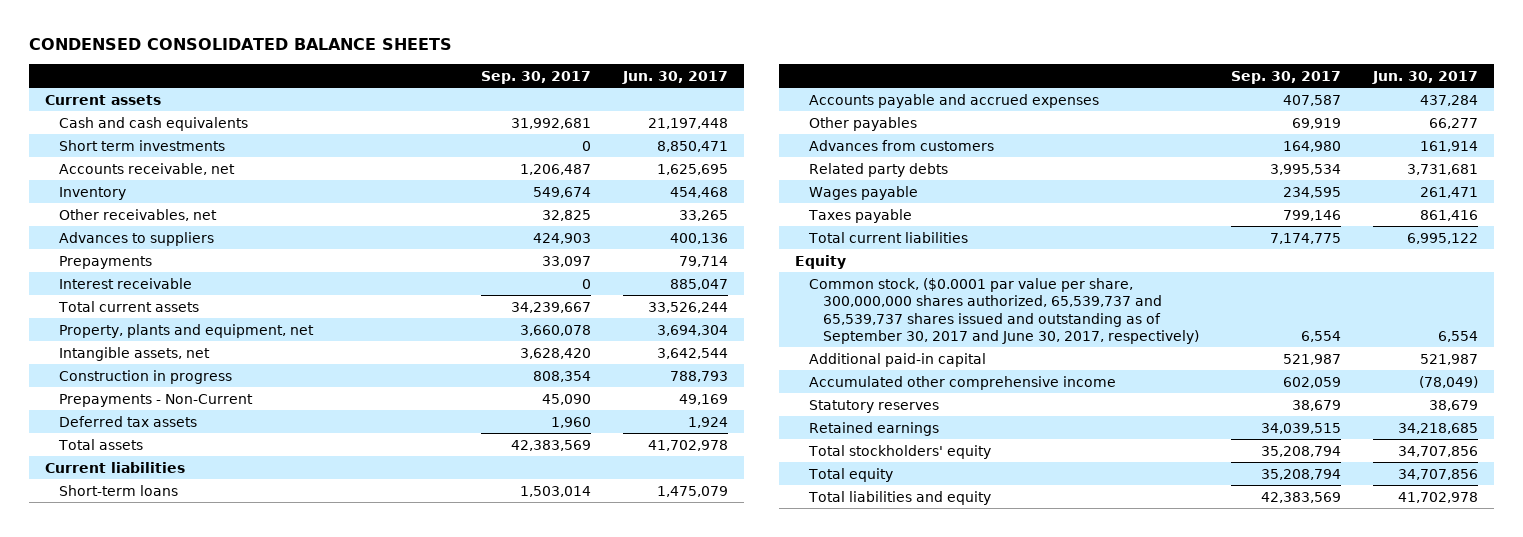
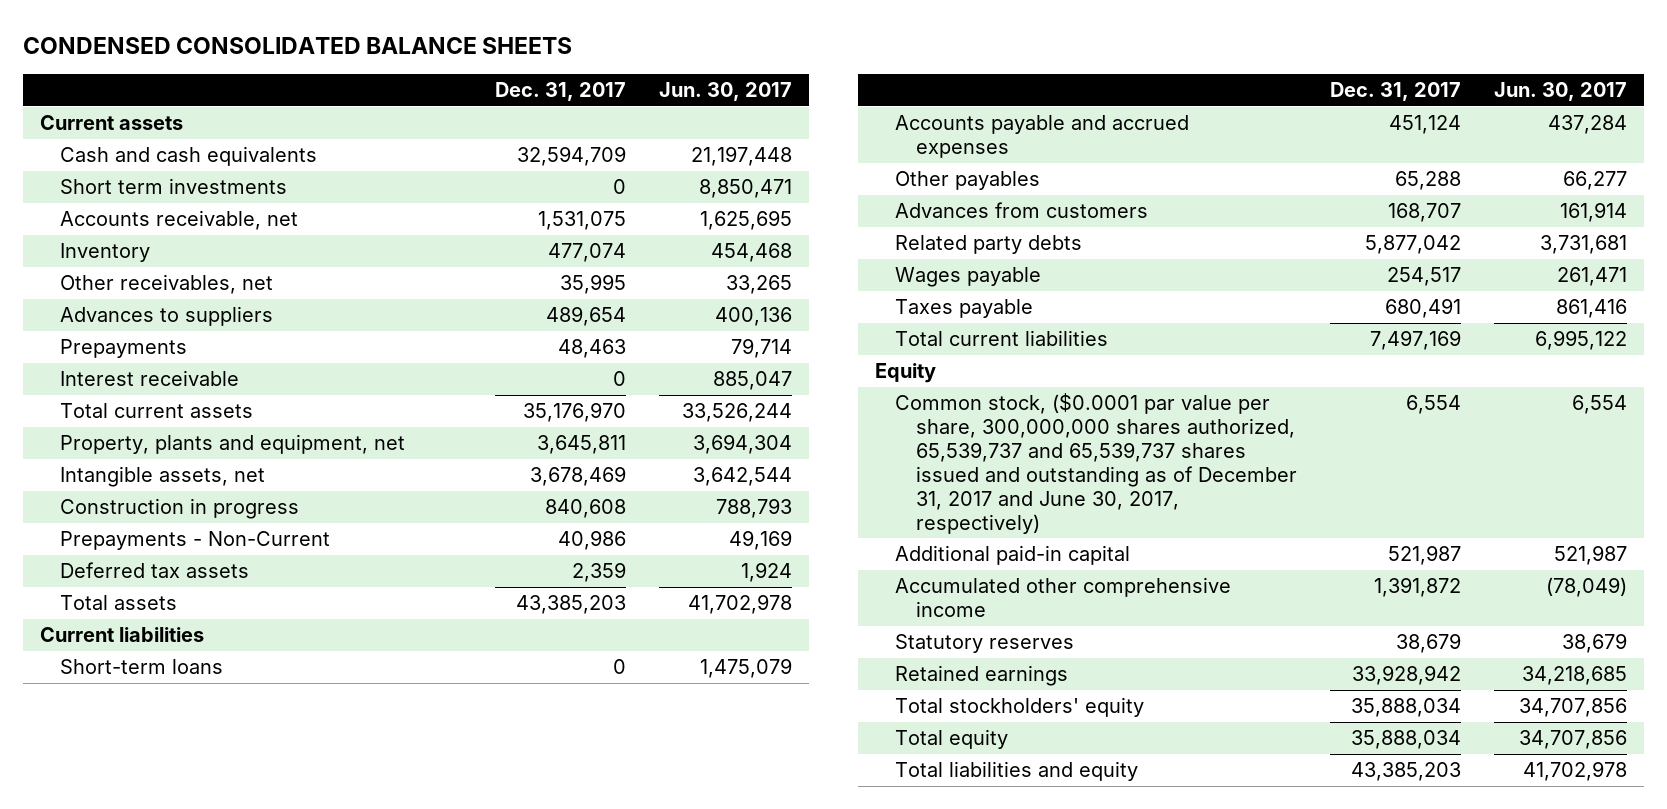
- | Sep. 30, 2017 | Jun. 30, 2017
+ | Dec. 31, 2017 | Jun. 30, 2017
- Common stock, ($0.0001 par value per share, 300,000,000 shares authorized, 65,539,737 and 65,539,737 shares issued and outstanding as of September 30, 2017 and June 30, 2017, respectively) | 6,554 | 6,554
+ Common stock, ($0.0001 par value per share, 300,000,000 shares authorized, 65,539,737 and 65,539,737 shares issued and outstanding as of December 31, 2017 and June 30, 2017, respectively) | 6,554 | 6,554

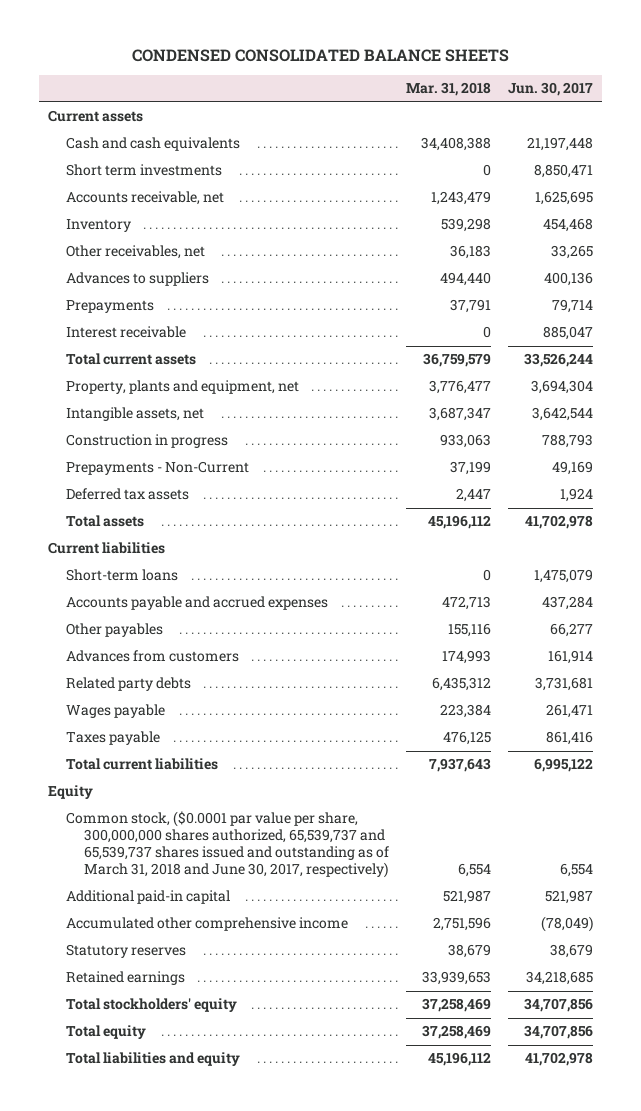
- | Dec. 31, 2017 | Jun. 30, 2017
+ | Mar. 31, 2018 | Jun. 30, 2017
- Common stock, ($0.0001 par value per share, 300,000,000 shares authorized, 65,539,737 and 65,539,737 shares issued and outstanding as of December 31, 2017 and June 30, 2017, respectively) | 6,554 | 6,554
+ Common stock, ($0.0001 par value per share, 300,000,000 shares authorized, 65,539,737 and 65,539,737 shares issued and outstanding as of March 31, 2018 and June 30, 2017, respectively) | 6,554 | 6,554

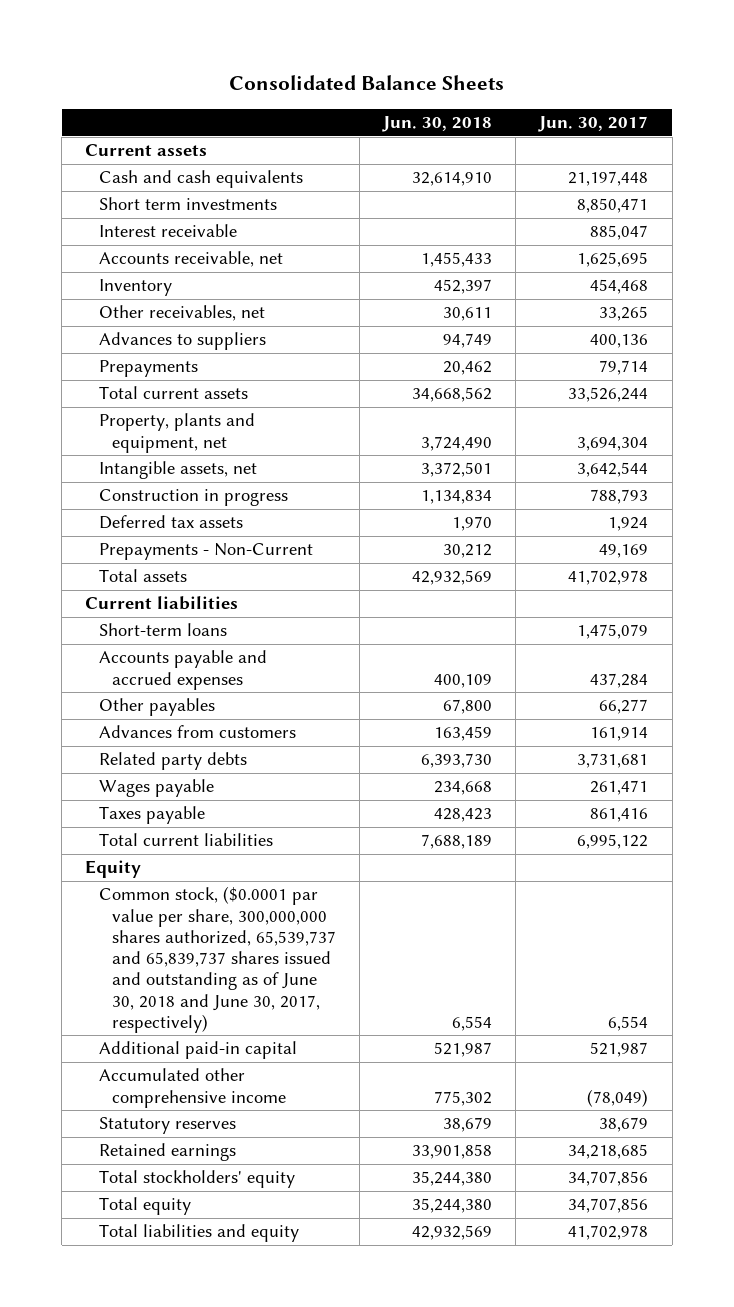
- CONDENSED CONSOLIDATED BALANCE SHEETS
+ Consolidated Balance Sheets
- | Mar. 31, 2018 | Jun. 30, 2017
+ | Jun. 30, 2018 | Jun. 30, 2017
moved up: Interest receivable | | 885,047
moved down: Prepayments - Non-Current | 30,212 | 49,169
- Common stock, ($0.0001 par value per share, 300,000,000 shares authorized, 65,539,737 and 65,539,737 shares issued and outstanding as of March 31, 2018 and June 30, 2017, respectively) | 6,554 | 6,554
+ Common stock, ($0.0001 par value per share, 300,000,000 shares authorized, 65,539,737 and 65,839,737 shares issued and outstanding as of June 30, 2018 and June 30, 2017, respectively) | 6,554 | 6,554

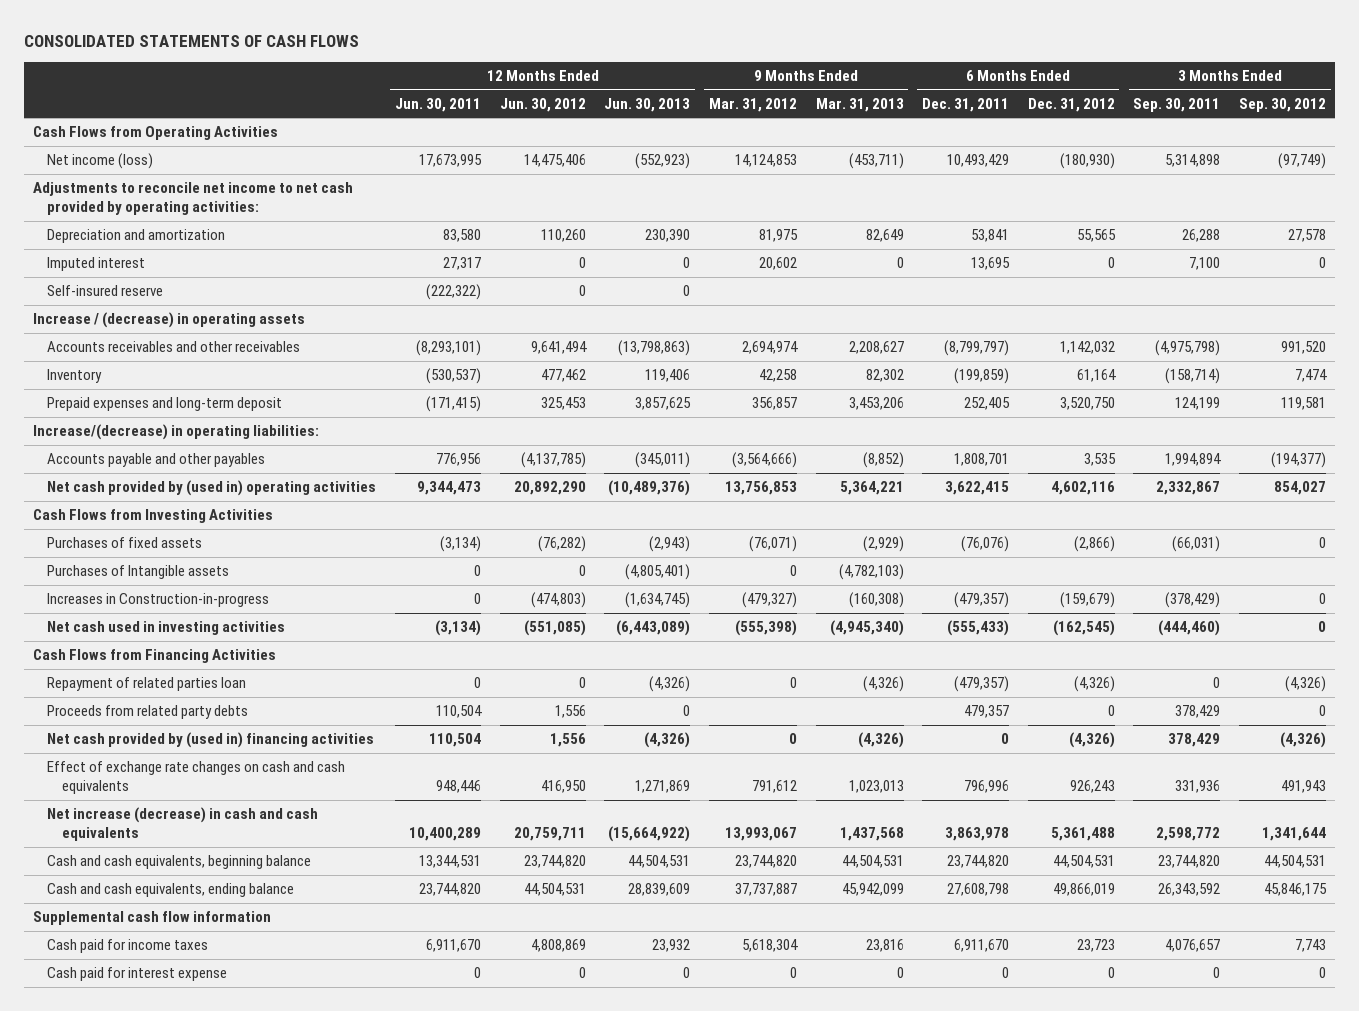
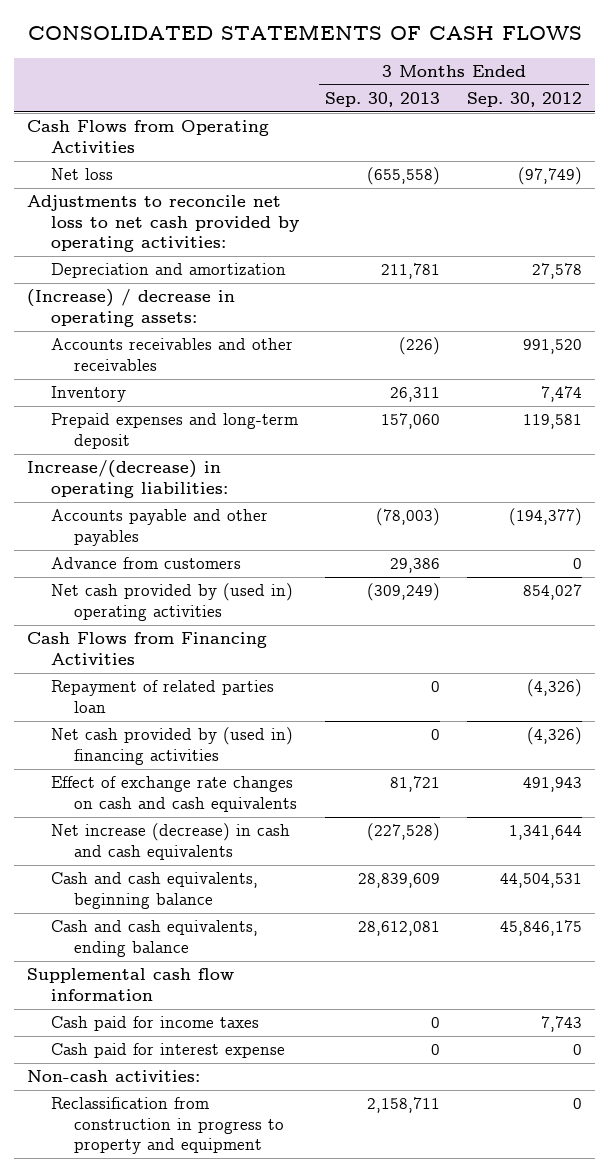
- | 12 Months Ended Jun. 30, 2011 | 12 Months Ended Jun. 30, 2012 | 12 Months Ended Jun. 30, 2013 | 9 Months Ended Mar. 31, 2012 | 9 Months Ended Mar. 31, 2013 | 6 Months Ended Dec. 31, 2011 | 6 Months Ended Dec. 31, 2012 | 3 Months Ended Sep. 30, 2011 | 3 Months Ended Sep. 30, 2012
+ | 3 Months Ended Sep. 30, 2013 | 3 Months Ended Sep. 30, 2012
- Net income (loss) | 17,673,995 | 14,475,406 | (552,923) | 14,124,853 | (453,711) | 10,493,429 | (180,930) | 5,314,898 | (97,749)
- Adjustments to reconcile net income to net cash provided by operating activities:
+ Net loss | (655,558) | (97,749)
+ Adjustments to reconcile net loss to net cash provided by operating activities:
- Imputed interest | 27,317 | 0 | 0 | 20,602 | 0 | 13,695 | 0 | 7,100 | 0
- Self-insured reserve | (222,322) | 0 | 0 | | | | | |
- Increase / (decrease) in operating assets
+ (Increase) / decrease in operating assets:
+ Advance from customers | 29,386 | 0
- Cash Flows from Investing Activities
- Purchases of fixed assets | (3,134) | (76,282) | (2,943) | (76,071) | (2,929) | (76,076) | (2,866) | (66,031) | 0
- Purchases of Intangible assets | 0 | 0 | (4,805,401) | 0 | (4,782,103) | | | |
- Increases in Construction-in-progress | 0 | (474,803) | (1,634,745) | (479,327) | (160,308) | (479,357) | (159,679) | (378,429) | 0
- Net cash used in investing activities | (3,134) | (551,085) | (6,443,089) | (555,398) | (4,945,340) | (555,433) | (162,545) | (444,460) | 0
- Proceeds from related party debts | 110,504 | 1,556 | 0 | | | 479,357 | 0 | 378,429 | 0
+ Non-cash activities:
+ Reclassification from construction in progress to property and equipment | 2,158,711 | 0

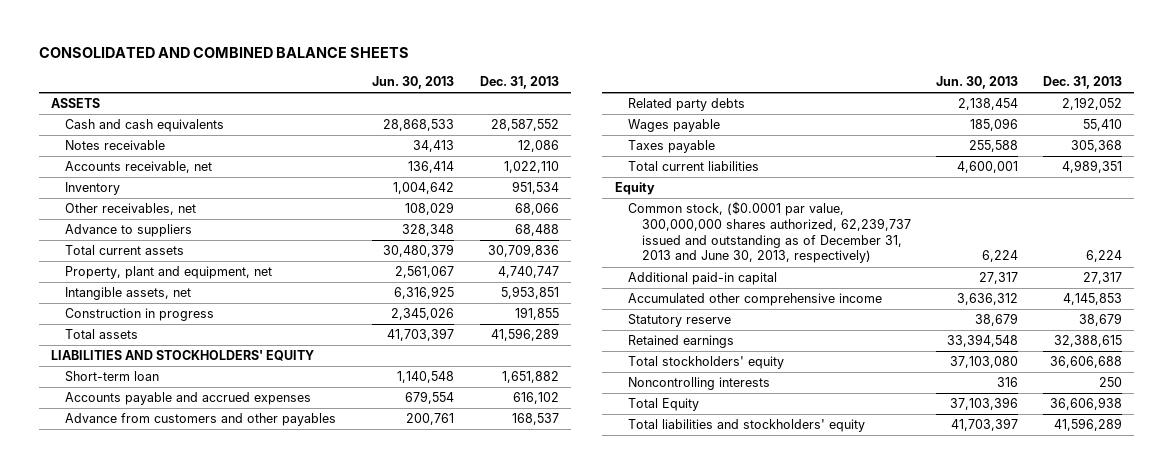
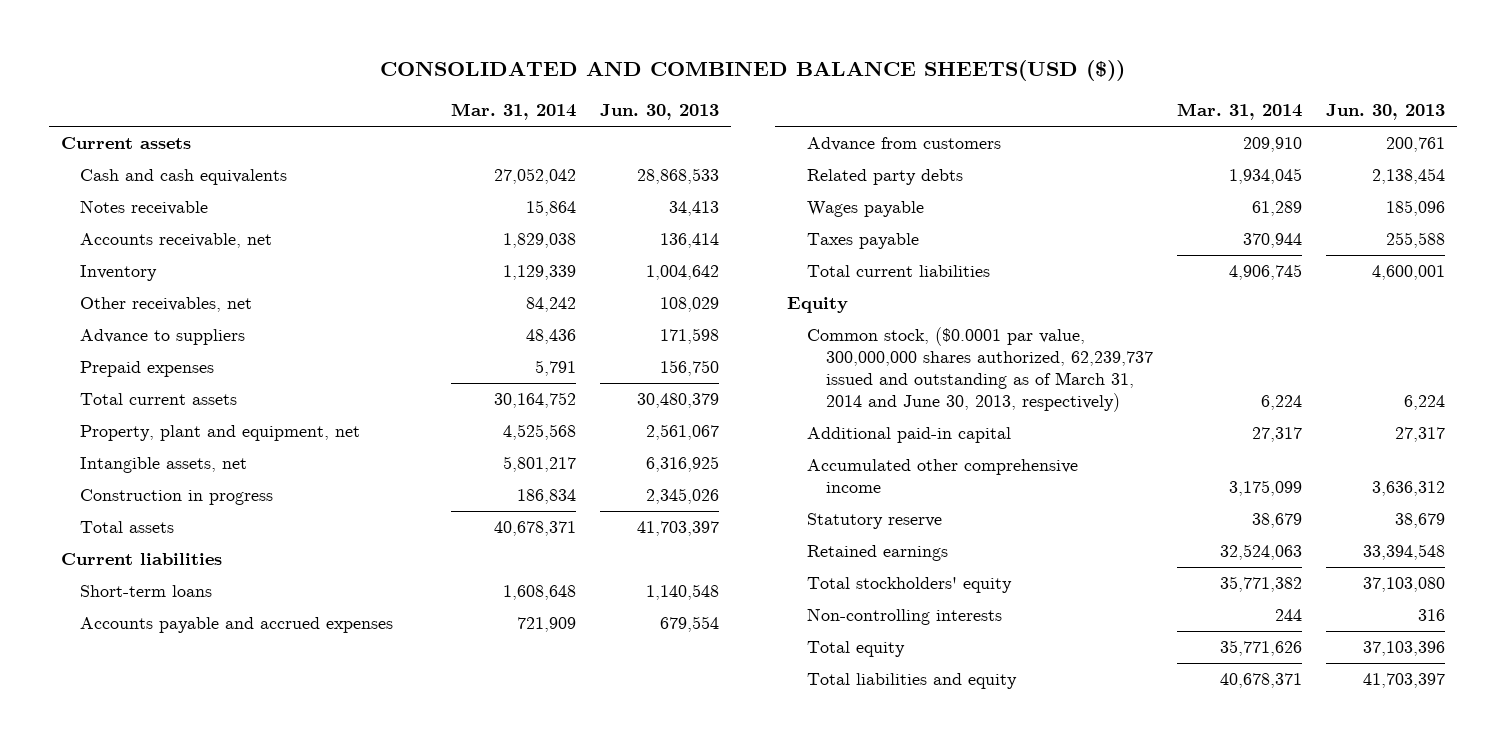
- CONSOLIDATED AND COMBINED BALANCE SHEETS
+ CONSOLIDATED AND COMBINED BALANCE SHEETS(USD ($))
- | Jun. 30, 2013 | Dec. 31, 2013
+ | Mar. 31, 2014 | Jun. 30, 2013
- ASSETS
+ Current assets
- Advance to suppliers | 328,348 | 68,488
+ Advance to suppliers | 48,436 | 171,598
+ Prepaid expenses | 5,791 | 156,750
- LIABILITIES AND STOCKHOLDERS' EQUITY
- Short-term loan | 1,140,548 | 1,651,882
+ Current liabilities
+ Short-term loans | 1,608,648 | 1,140,548
- Advance from customers and other payables | 200,761 | 168,537
+ Advance from customers | 209,910 | 200,761
- Common stock, ($0.0001 par value, 300,000,000 shares authorized, 62,239,737 issued and outstanding as of December 31, 2013 and June 30, 2013, respectively) | 6,224 | 6,224
+ Common stock, ($0.0001 par value, 300,000,000 shares authorized, 62,239,737 issued and outstanding as of March 31, 2014 and June 30, 2013, respectively) | 6,224 | 6,224
- Noncontrolling interests | 316 | 250
- Total Equity | 37,103,396 | 36,606,938
- Total liabilities and stockholders' equity | 41,703,397 | 41,596,289
+ Non-controlling interests | 244 | 316
+ Total equity | 35,771,626 | 37,103,396
+ Total liabilities and equity | 40,678,371 | 41,703,397

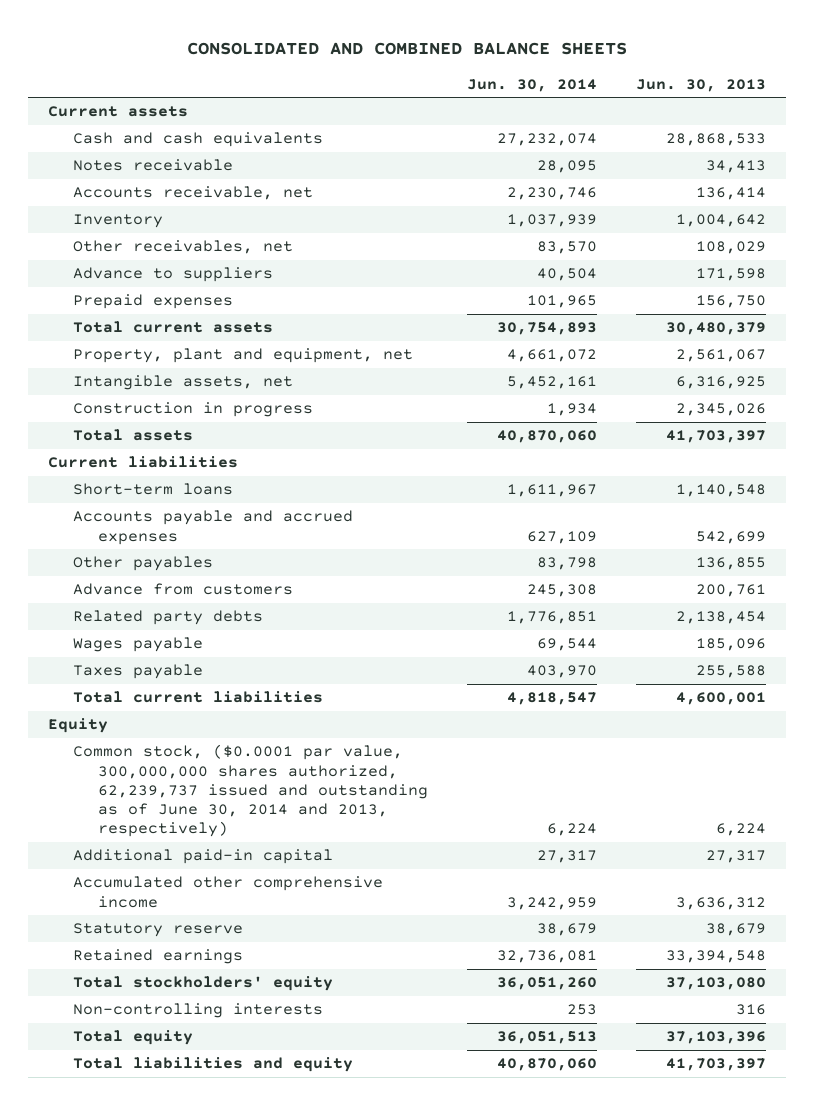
- CONSOLIDATED AND COMBINED BALANCE SHEETS(USD ($))
+ CONSOLIDATED AND COMBINED BALANCE SHEETS
- | Mar. 31, 2014 | Jun. 30, 2013
+ | Jun. 30, 2014 | Jun. 30, 2013
- Accounts payable and accrued expenses | 721,909 | 679,554
+ Accounts payable and accrued expenses | 627,109 | 542,699
+ Other payables | 83,798 | 136,855
- Common stock, ($0.0001 par value, 300,000,000 shares authorized, 62,239,737 issued and outstanding as of March 31, 2014 and June 30, 2013, respectively) | 6,224 | 6,224
+ Common stock, ($0.0001 par value, 300,000,000 shares authorized, 62,239,737 issued and outstanding as of June 30, 2014 and 2013, respectively) | 6,224 | 6,224

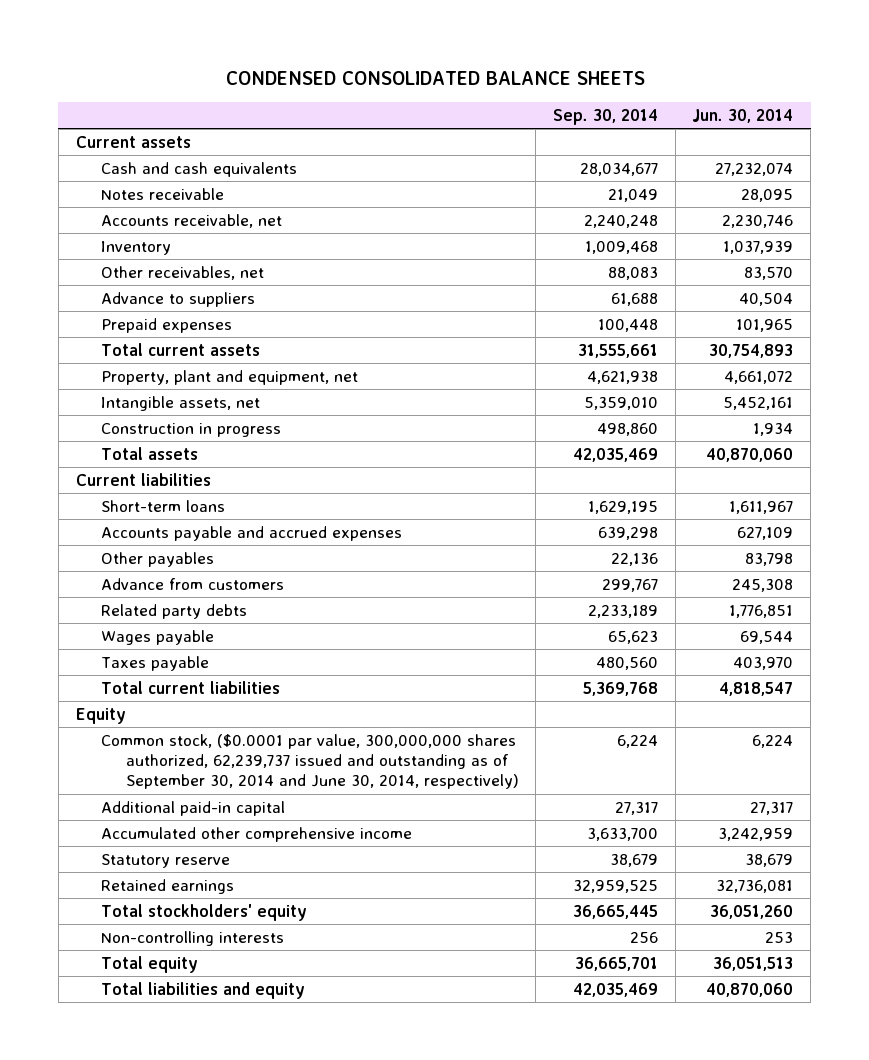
- CONSOLIDATED AND COMBINED BALANCE SHEETS
+ CONDENSED CONSOLIDATED BALANCE SHEETS
- | Jun. 30, 2014 | Jun. 30, 2013
+ | Sep. 30, 2014 | Jun. 30, 2014
- Common stock, ($0.0001 par value, 300,000,000 shares authorized, 62,239,737 issued and outstanding as of June 30, 2014 and 2013, respectively) | 6,224 | 6,224
+ Common stock, ($0.0001 par value, 300,000,000 shares authorized, 62,239,737 issued and outstanding as of September 30, 2014 and June 30, 2014, respectively) | 6,224 | 6,224

